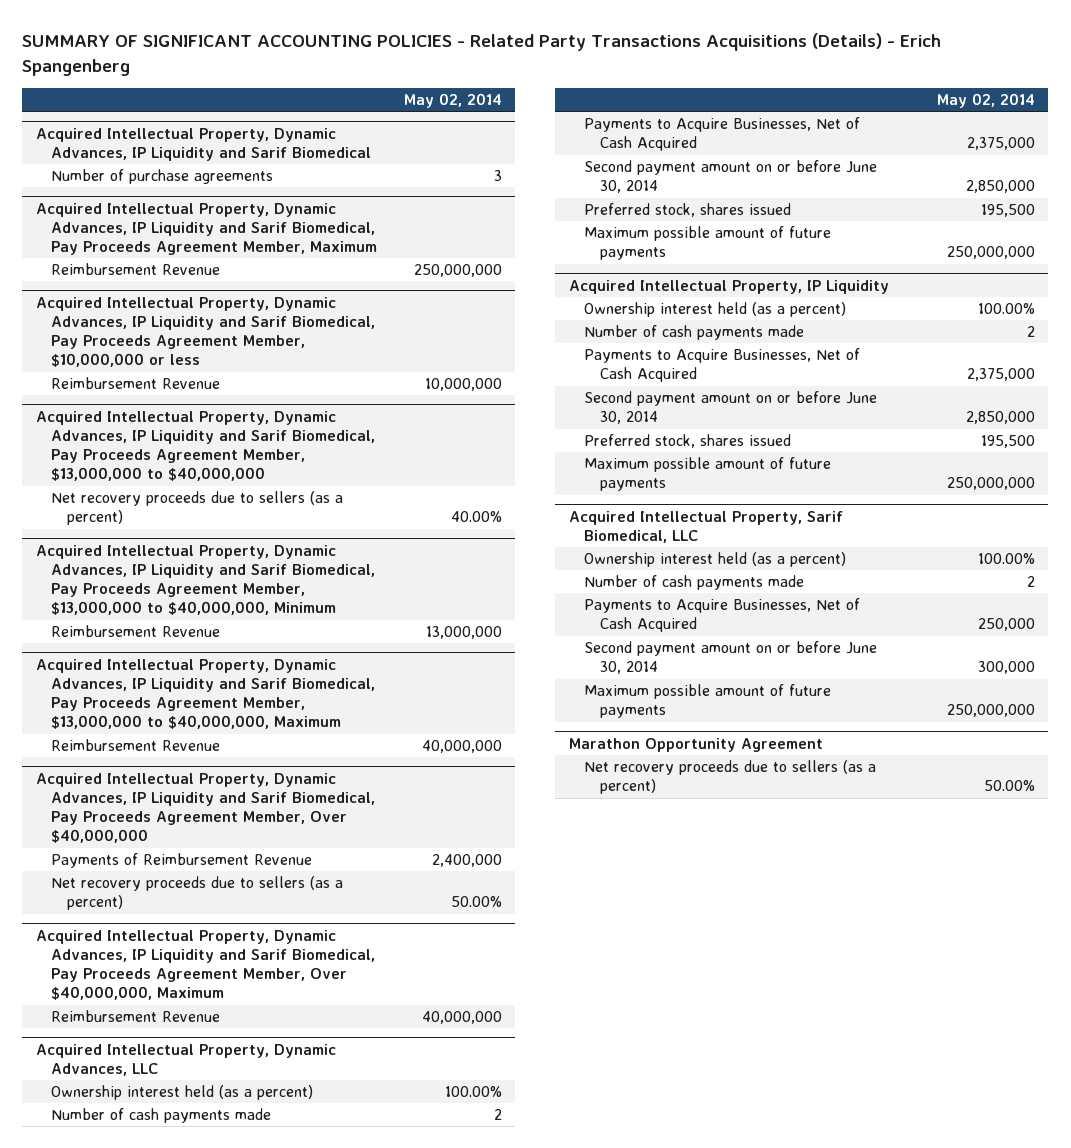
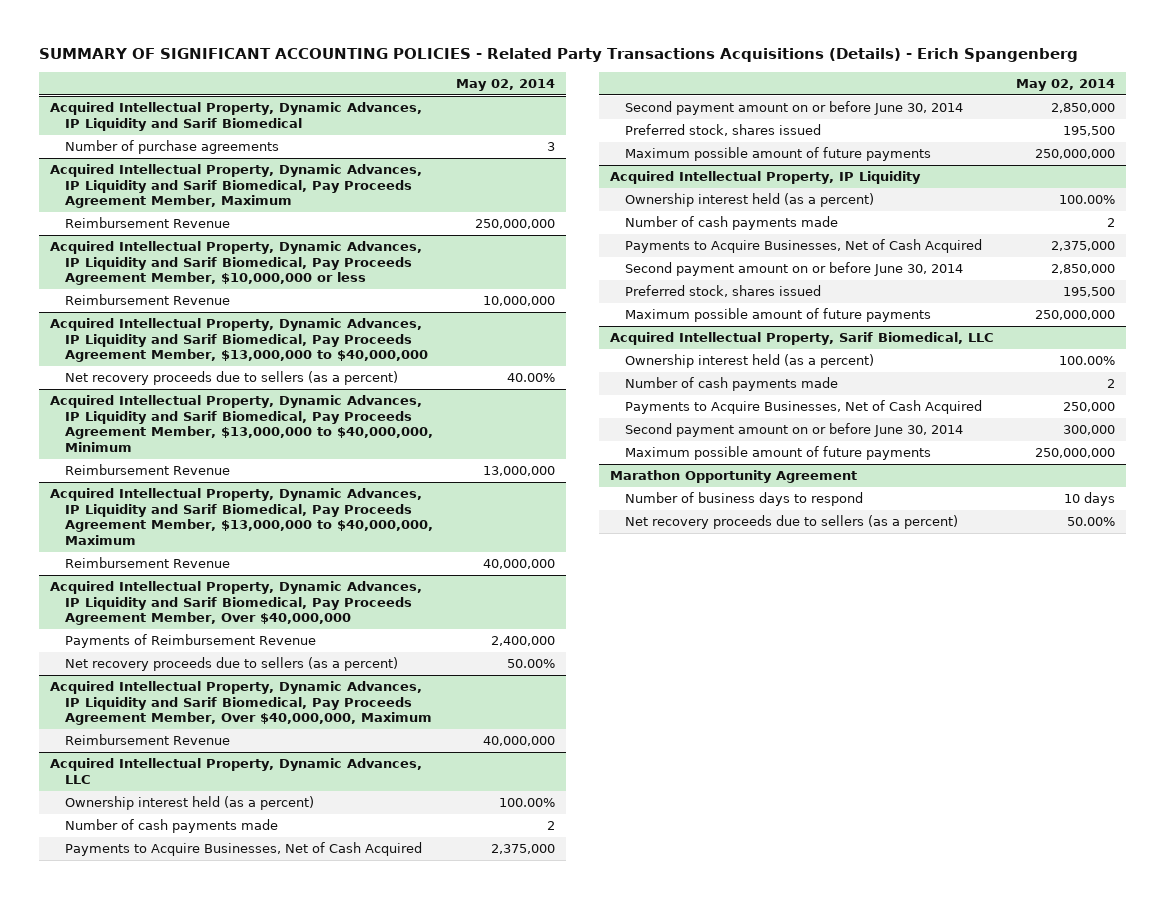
@ Marathon Opportunity Agreement
+ Number of business days to respond | 10 days

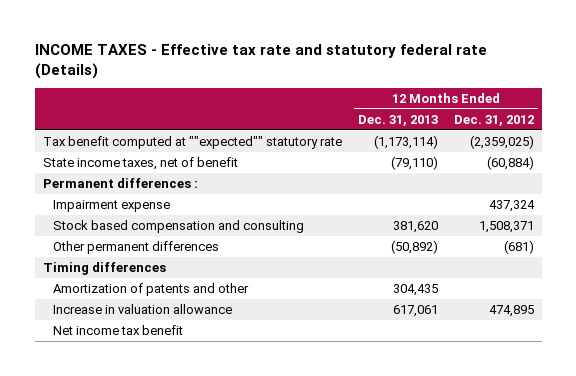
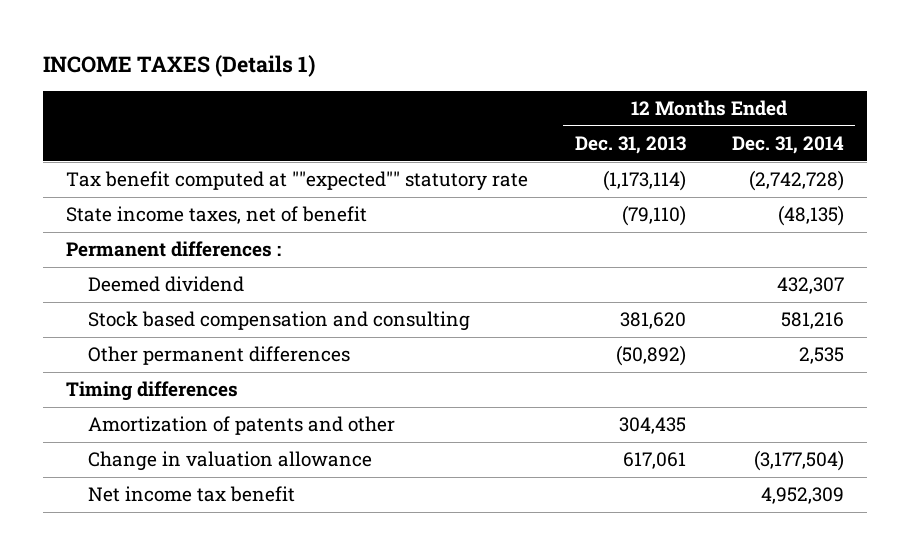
- INCOME TAXES - Effective tax rate and statutory federal rate (Details)
+ INCOME TAXES (Details 1)
- | 12 Months Ended Dec. 31, 2013 | 12 Months Ended Dec. 31, 2012
+ | 12 Months Ended Dec. 31, 2013 | 12 Months Ended Dec. 31, 2014
- Impairment expense | | 437,324
+ Deemed dividend | | 432,307
- Increase in valuation allowance | 617,061 | 474,895
+ Change in valuation allowance | 617,061 | (3,177,504)

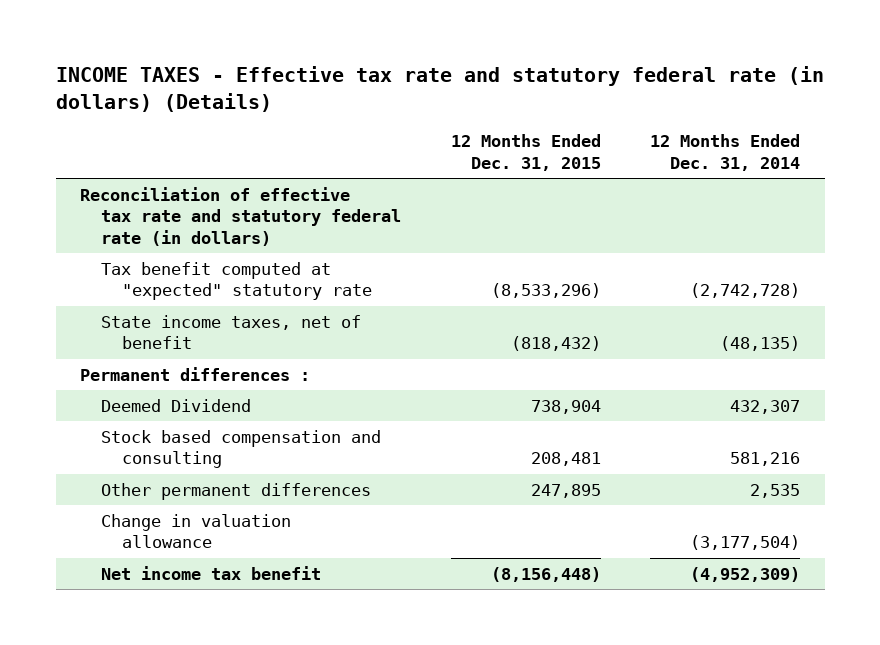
- INCOME TAXES (Details 1)
+ INCOME TAXES - Effective tax rate and statutory federal rate (in dollars) (Details)
- | 12 Months Ended Dec. 31, 2013 | 12 Months Ended Dec. 31, 2014
+ | 12 Months Ended Dec. 31, 2015 | 12 Months Ended Dec. 31, 2014
- Tax benefit computed at ""expected"" statutory rate | (1,173,114) | (2,742,728)
+ Reconciliation of effective tax rate and statutory federal rate (in dollars)
+ Tax benefit computed at "expected" statutory rate | (8,533,296) | (2,742,728)
- Deemed dividend | | 432,307
+ Deemed Dividend | 738,904 | 432,307
- Timing differences
- Amortization of patents and other | 304,435 |
- Net income tax benefit | | 4,952,309
+ Net income tax benefit | (8,156,448) | (4,952,309)

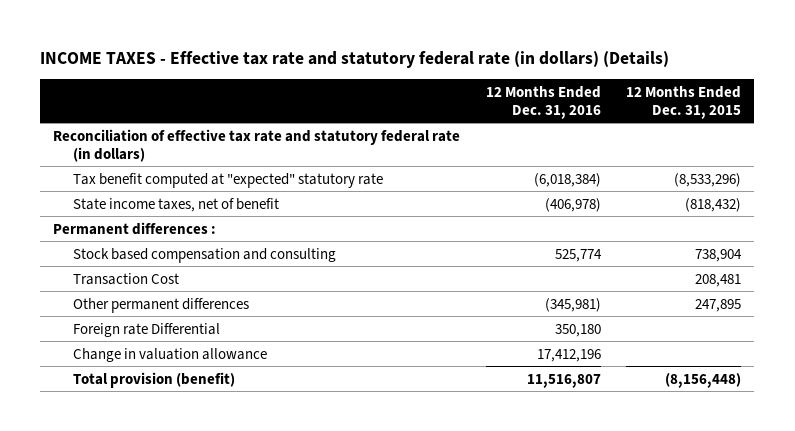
- | 12 Months Ended Dec. 31, 2015 | 12 Months Ended Dec. 31, 2014
+ | 12 Months Ended Dec. 31, 2016 | 12 Months Ended Dec. 31, 2015
- Deemed Dividend | 738,904 | 432,307
- Stock based compensation and consulting | 208,481 | 581,216
+ Stock based compensation and consulting | 525,774 | 738,904
+ Transaction Cost | | 208,481
+ Foreign rate Differential | 350,180 |
- Net income tax benefit | (8,156,448) | (4,952,309)
+ Total provision (benefit) | 11,516,807 | (8,156,448)

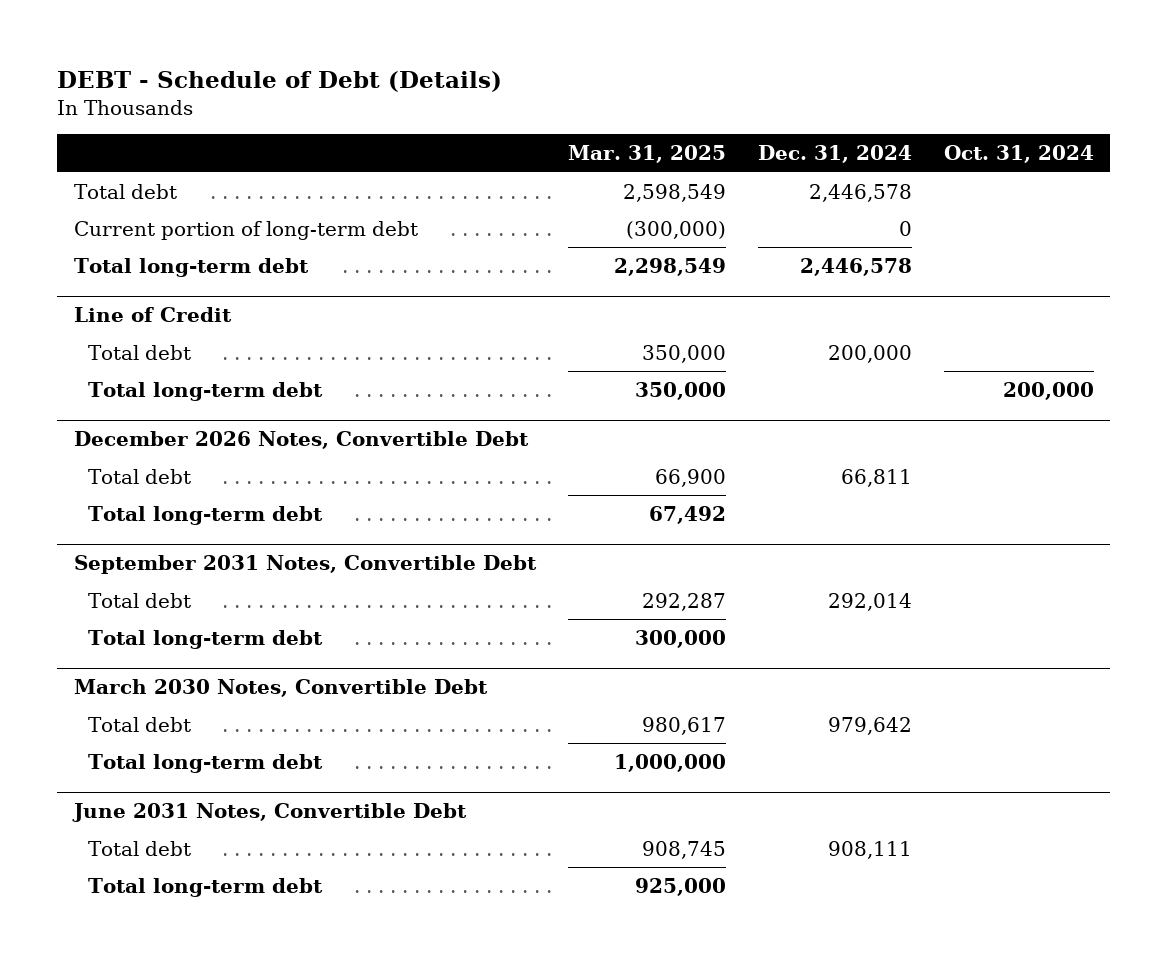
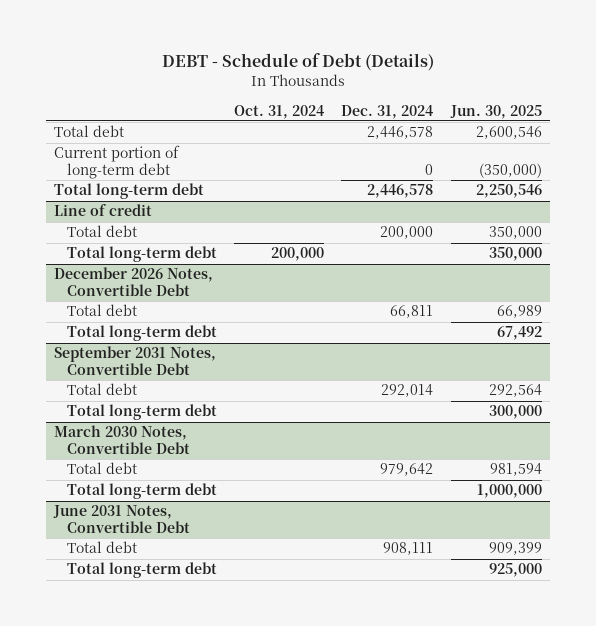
- | Mar. 31, 2025 | Dec. 31, 2024 | Oct. 31, 2024
+ | Oct. 31, 2024 | Dec. 31, 2024 | Jun. 30, 2025
- Line of Credit
+ Line of credit

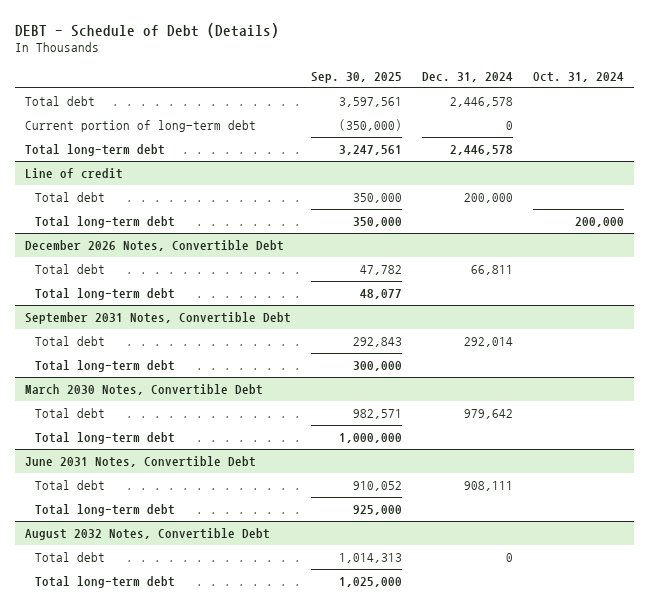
- | Oct. 31, 2024 | Dec. 31, 2024 | Jun. 30, 2025
+ | Sep. 30, 2025 | Dec. 31, 2024 | Oct. 31, 2024
+ August 2032 Notes, Convertible Debt
+ Total debt | 1,014,313 | 0 |
+ Total long-term debt | 1,025,000 | |

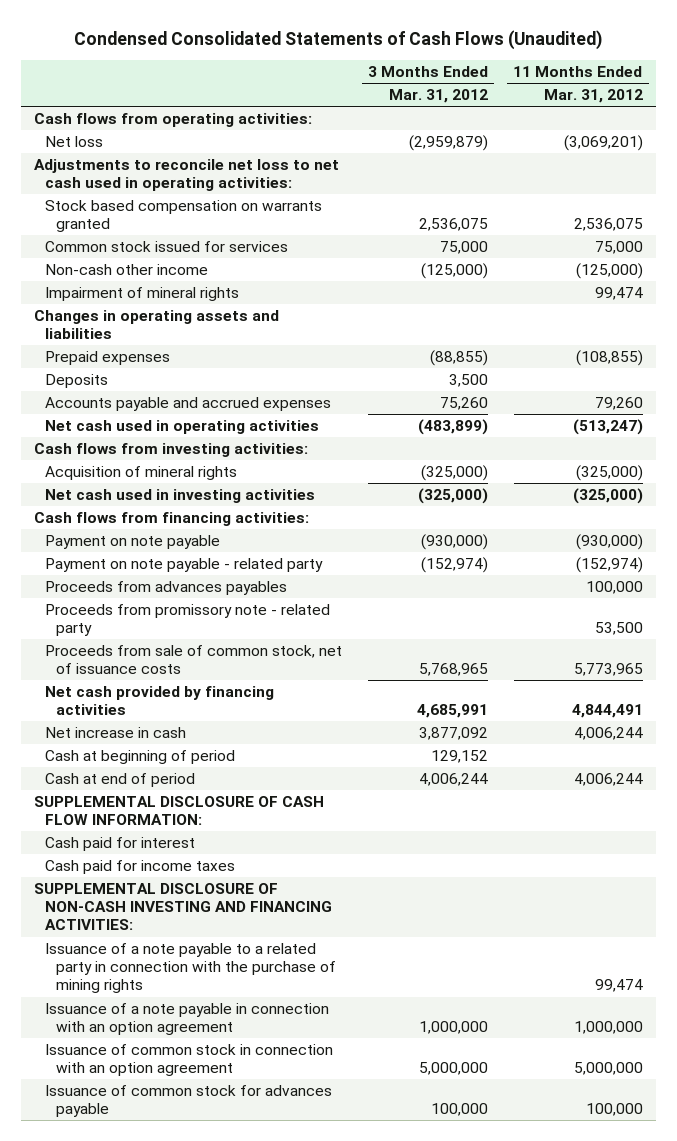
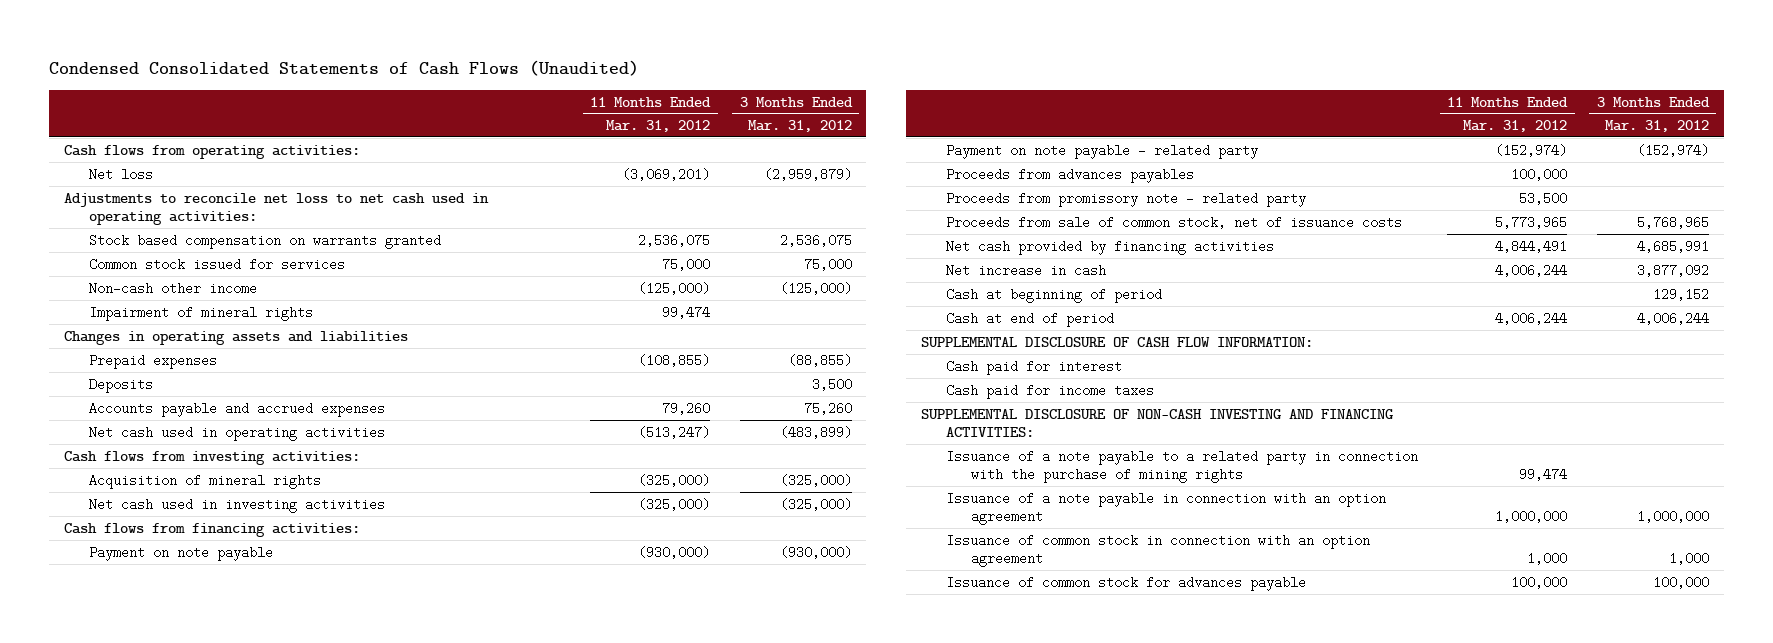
- | 3 Months Ended Mar. 31, 2012 | 11 Months Ended Mar. 31, 2012
+ | 11 Months Ended Mar. 31, 2012 | 3 Months Ended Mar. 31, 2012
- Issuance of common stock in connection with an option agreement | 5,000,000 | 5,000,000
+ Issuance of common stock in connection with an option agreement | 1,000 | 1,000

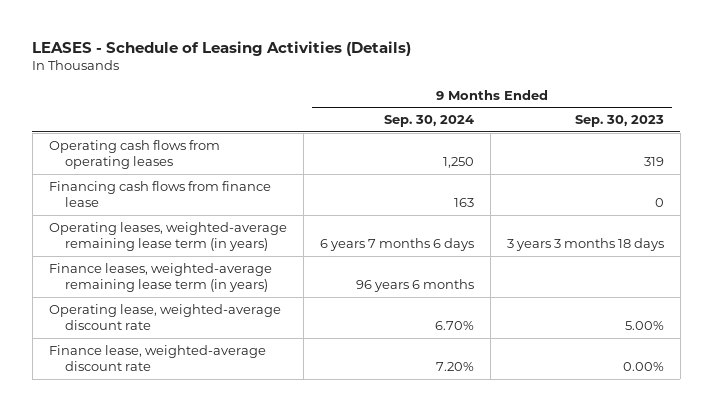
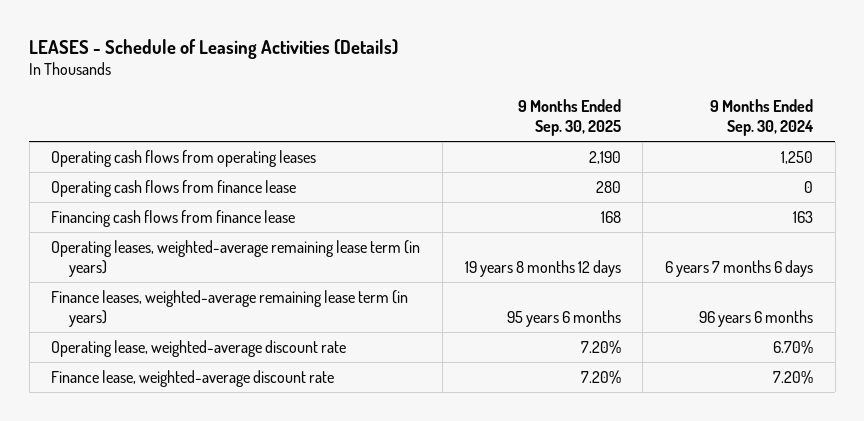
- | 9 Months Ended Sep. 30, 2024 | 9 Months Ended Sep. 30, 2023
+ | 9 Months Ended Sep. 30, 2025 | 9 Months Ended Sep. 30, 2024
+ Operating cash flows from finance lease | 280 | 0

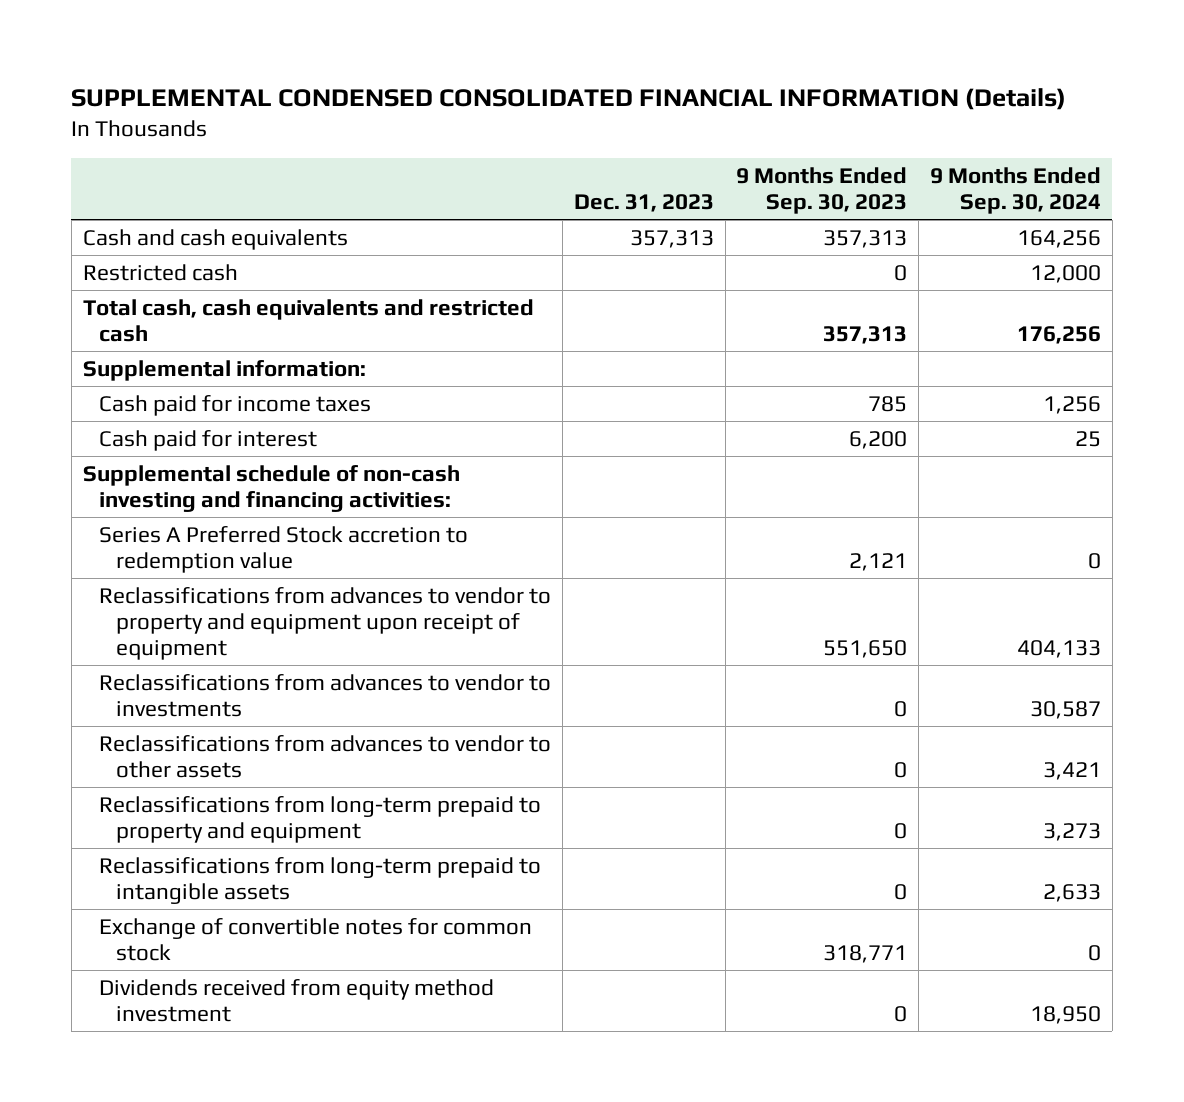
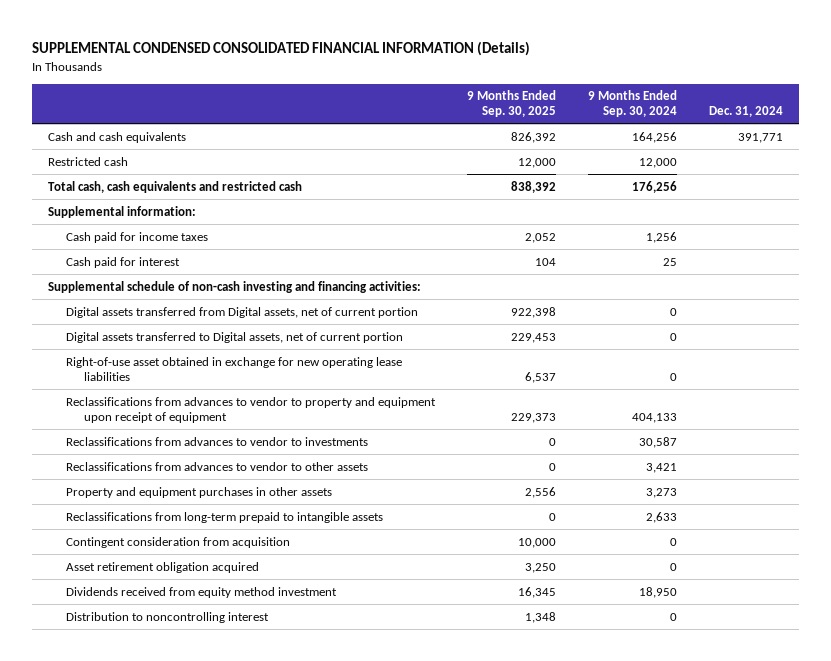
- | Dec. 31, 2023 | 9 Months Ended Sep. 30, 2023 | 9 Months Ended Sep. 30, 2024
+ | 9 Months Ended Sep. 30, 2025 | 9 Months Ended Sep. 30, 2024 | Dec. 31, 2024
- Series A Preferred Stock accretion to redemption value | | 2,121 | 0
+ Digital assets transferred from Digital assets, net of current portion | 922,398 | 0 |
+ Digital assets transferred to Digital assets, net of current portion | 229,453 | 0 |
+ Right-of-use asset obtained in exchange for new operating lease liabilities | 6,537 | 0 |
- Reclassifications from long-term prepaid to property and equipment | | 0 | 3,273
+ Property and equipment purchases in other assets | 2,556 | 3,273 |
- Exchange of convertible notes for common stock | | 318,771 | 0
+ Contingent consideration from acquisition | 10,000 | 0 |
+ Asset retirement obligation acquired | 3,250 | 0 |
+ Distribution to noncontrolling interest | 1,348 | 0 |

